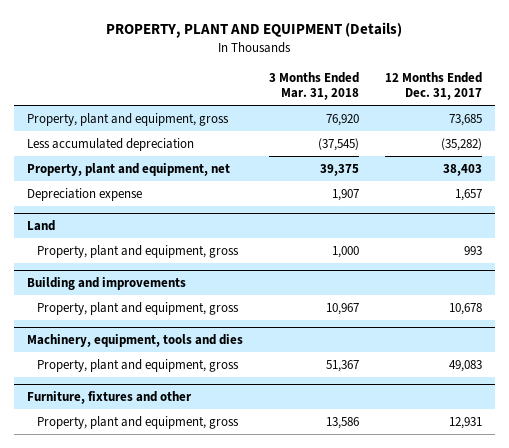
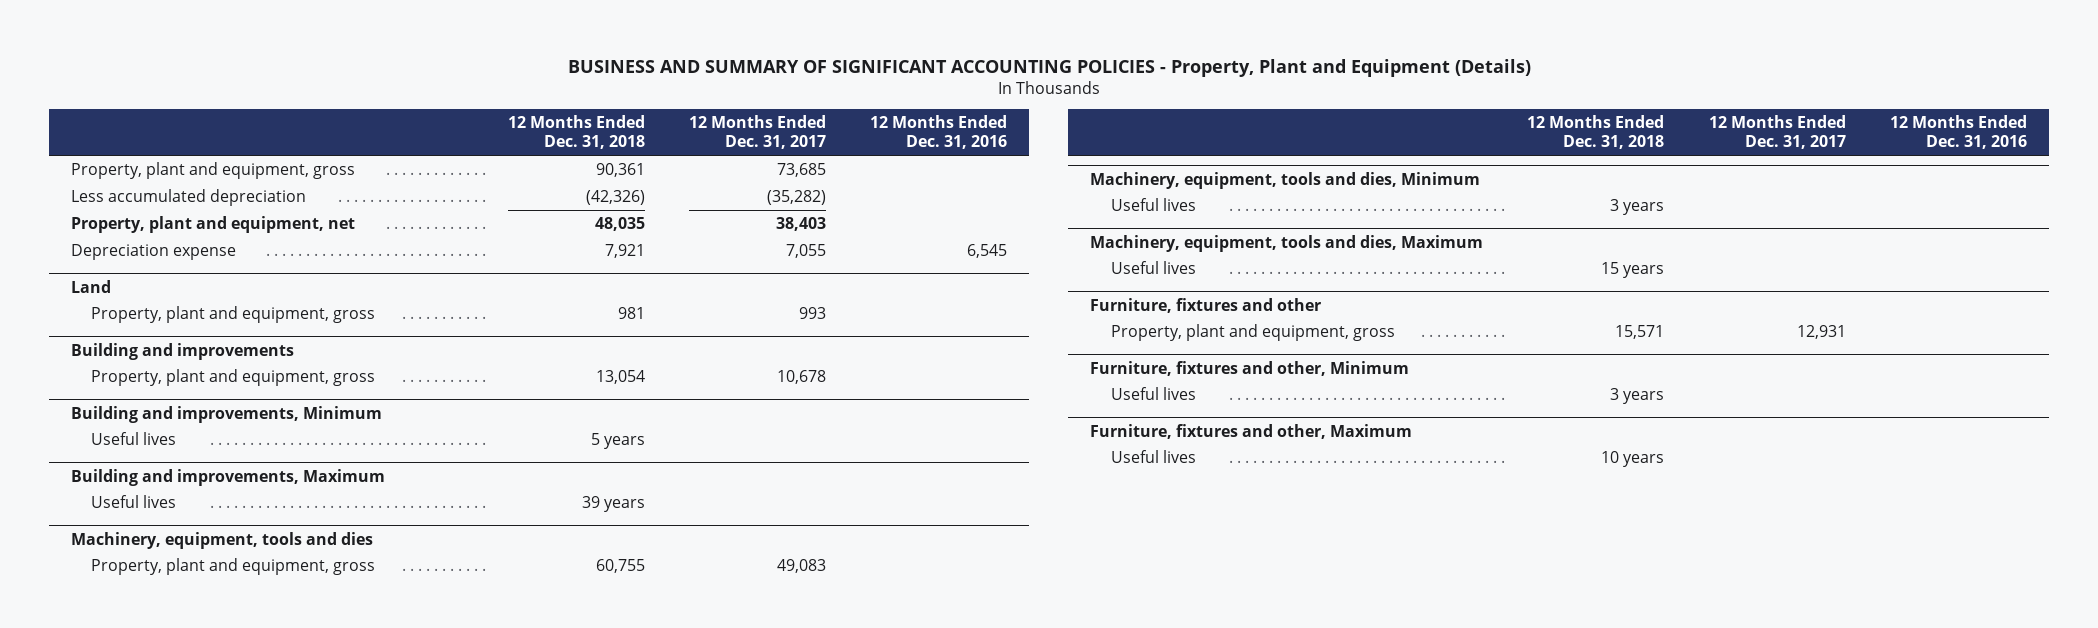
- PROPERTY, PLANT AND EQUIPMENT (Details)
+ BUSINESS AND SUMMARY OF SIGNIFICANT ACCOUNTING POLICIES - Property, Plant and Equipment (Details)
- | 3 Months Ended Mar. 31, 2018 | 12 Months Ended Dec. 31, 2017
+ | 12 Months Ended Dec. 31, 2018 | 12 Months Ended Dec. 31, 2017 | 12 Months Ended Dec. 31, 2016
- Depreciation expense | 1,907 | 1,657
+ Depreciation expense | 7,921 | 7,055 | 6,545
+ Building and improvements, Minimum
+ Useful lives | 5 years | |
+ Building and improvements, Maximum
+ Useful lives | 39 years | |
+ Machinery, equipment, tools and dies, Minimum
+ Useful lives | 3 years | |
+ Machinery, equipment, tools and dies, Maximum
+ Useful lives | 15 years | |
+ Furniture, fixtures and other, Minimum
+ Useful lives | 3 years | |
+ Furniture, fixtures and other, Maximum
+ Useful lives | 10 years | |

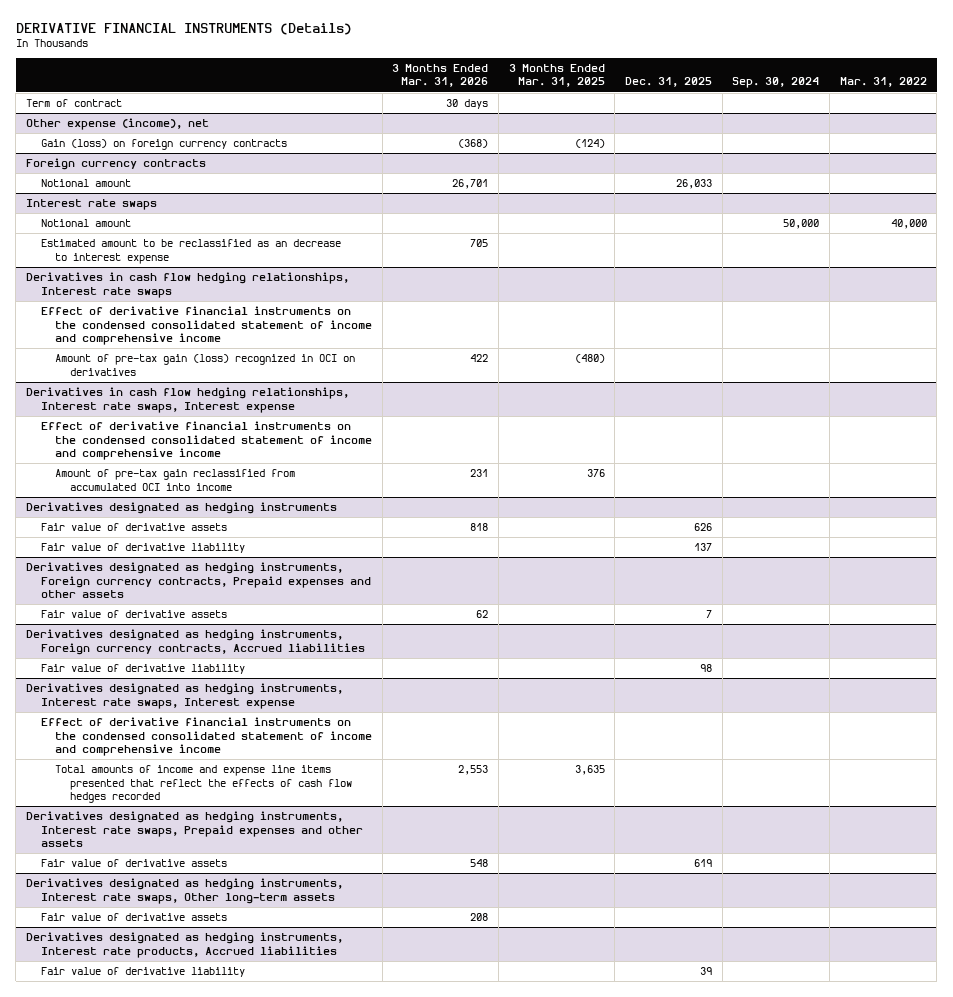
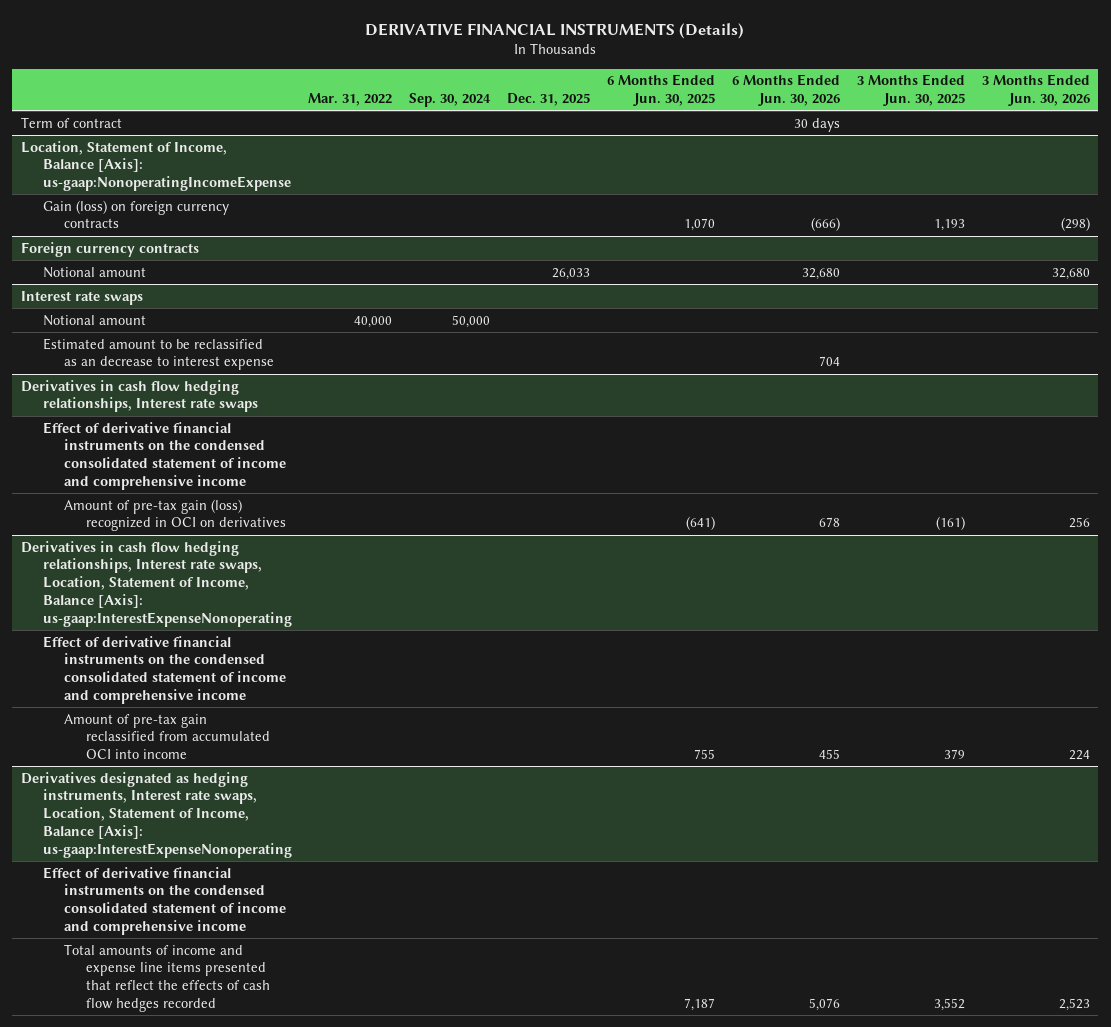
- | 3 Months Ended Mar. 31, 2026 | 3 Months Ended Mar. 31, 2025 | Dec. 31, 2025 | Sep. 30, 2024 | Mar. 31, 2022
+ | Mar. 31, 2022 | Sep. 30, 2024 | Dec. 31, 2025 | 6 Months Ended Jun. 30, 2025 | 6 Months Ended Jun. 30, 2026 | 3 Months Ended Jun. 30, 2025 | 3 Months Ended Jun. 30, 2026
- Other expense (income), net
- Gain (loss) on foreign currency contracts | (368) | (124) | | |
+ Location, Statement of Income, Balance [Axis]: us-gaap:NonoperatingIncomeExpense
+ Gain (loss) on foreign currency contracts | | | | 1,070 | (666) | 1,193 | (298)
- Derivatives in cash flow hedging relationships, Interest rate swaps, Interest expense
- Effect of derivative financial instruments on the condensed consolidated statement of income and comprehensive income
- Amount of pre-tax gain reclassified from accumulated OCI into income | 231 | 376 | | |
- Derivatives designated as hedging instruments
- Fair value of derivative assets | 818 | | 626 | |
- Fair value of derivative liability | | | 137 | |
- Derivatives designated as hedging instruments, Foreign currency contracts, Prepaid expenses and other assets
- Fair value of derivative assets | 62 | | 7 | |
- Derivatives designated as hedging instruments, Foreign currency contracts, Accrued liabilities
- Fair value of derivative liability | | | 98 | |
- Derivatives designated as hedging instruments, Interest rate swaps, Interest expense
- Effect of derivative financial instruments on the condensed consolidated statement of income and comprehensive income
- Total amounts of income and expense line items presented that reflect the effects of cash flow hedges recorded | 2,553 | 3,635 | | |
- Derivatives designated as hedging instruments, Interest rate swaps, Prepaid expenses and other assets
- Fair value of derivative assets | 548 | | 619 | |
- Derivatives designated as hedging instruments, Interest rate swaps, Other long-term assets
- Fair value of derivative assets | 208 | | | |
- Derivatives designated as hedging instruments, Interest rate products, Accrued liabilities
- Fair value of derivative liability | | | 39 | |
+ Derivatives in cash flow hedging relationships, Interest rate swaps, Location, Statement of Income, Balance [Axis]: us-gaap:InterestExpenseNonoperating
+ Effect of derivative financial instruments on the condensed consolidated statement of income and comprehensive income
+ Amount of pre-tax gain reclassified from accumulated OCI into income | | | | 755 | 455 | 379 | 224
+ Derivatives designated as hedging instruments, Interest rate swaps, Location, Statement of Income, Balance [Axis]: us-gaap:InterestExpenseNonoperating
+ Effect of derivative financial instruments on the condensed consolidated statement of income and comprehensive income
+ Total amounts of income and expense line items presented that reflect the effects of cash flow hedges recorded | | | | 7,187 | 5,076 | 3,552 | 2,523

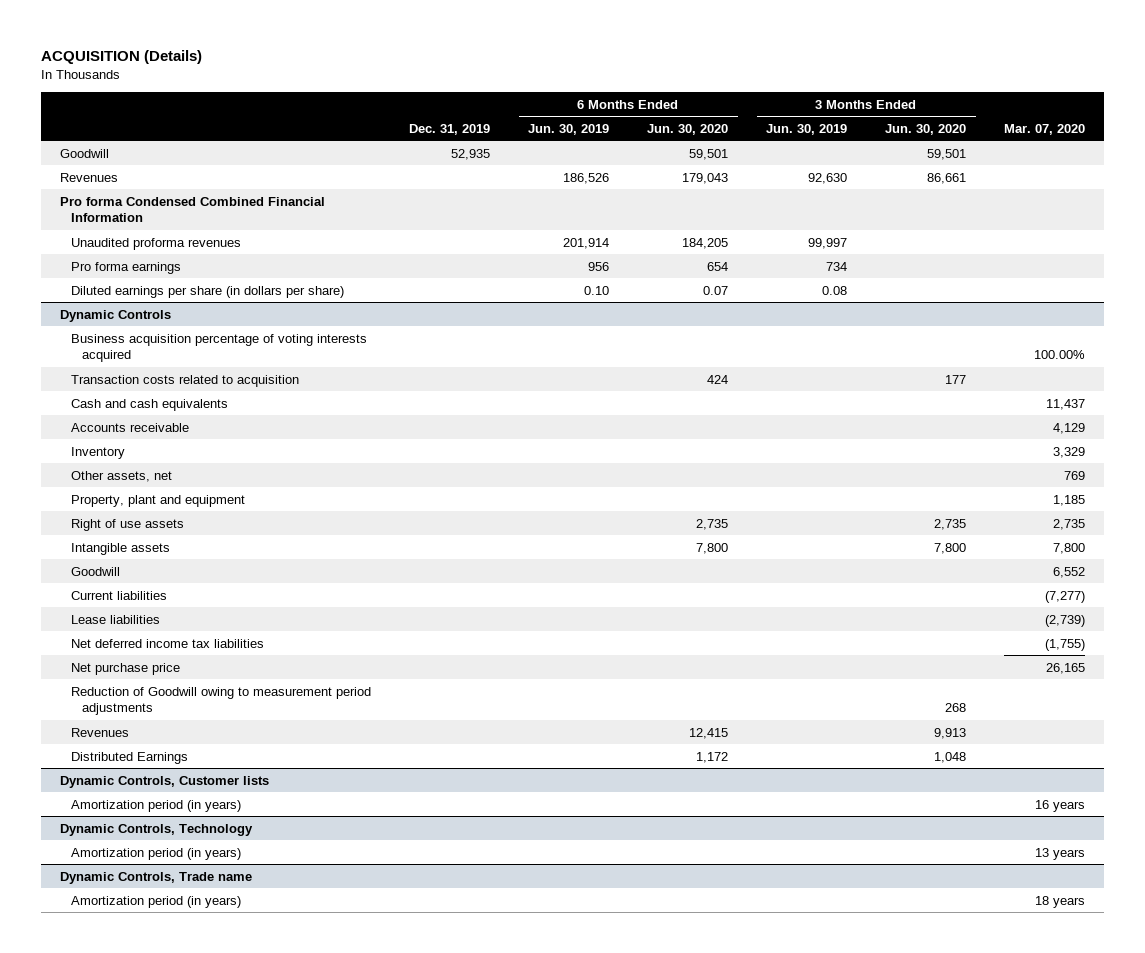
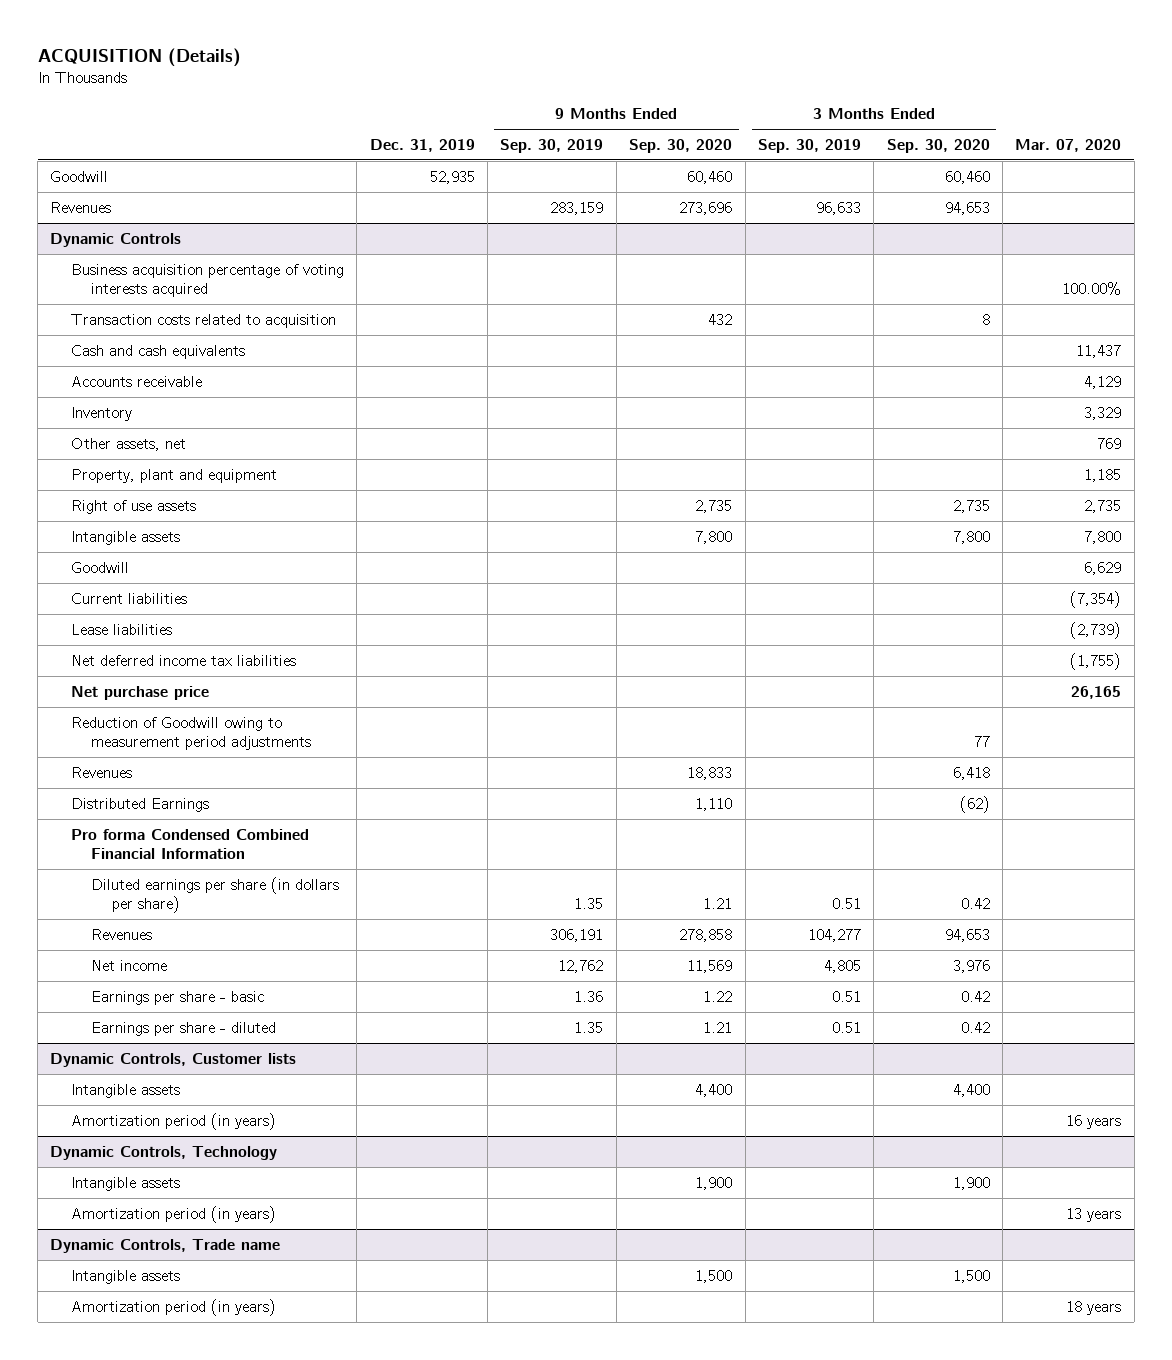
- | Dec. 31, 2019 | 6 Months Ended Jun. 30, 2019 | 6 Months Ended Jun. 30, 2020 | 3 Months Ended Jun. 30, 2019 | 3 Months Ended Jun. 30, 2020 | Mar. 07, 2020
+ | Dec. 31, 2019 | 9 Months Ended Sep. 30, 2019 | 9 Months Ended Sep. 30, 2020 | 3 Months Ended Sep. 30, 2019 | 3 Months Ended Sep. 30, 2020 | Mar. 07, 2020
- Pro forma Condensed Combined Financial Information
- Unaudited proforma revenues | | 201,914 | 184,205 | 99,997 | |
- Pro forma earnings | | 956 | 654 | 734 | |
- Diluted earnings per share (in dollars per share) | | 0.10 | 0.07 | 0.08 | |
@ Dynamic Controls
- Goodwill | | | | | | 6,552
- Current liabilities | | | | | | (7,277)
+ Goodwill | | | | | | 6,629
+ Current liabilities | | | | | | (7,354)
+ Pro forma Condensed Combined Financial Information
+ Diluted earnings per share (in dollars per share) | | 1.35 | 1.21 | 0.51 | 0.42 |
+ Revenues | | 306,191 | 278,858 | 104,277 | 94,653 |
+ Net income | | 12,762 | 11,569 | 4,805 | 3,976 |
+ Earnings per share - basic | | 1.36 | 1.22 | 0.51 | 0.42 |
+ Earnings per share - diluted | | 1.35 | 1.21 | 0.51 | 0.42 |
@ Dynamic Controls, Customer lists
+ Intangible assets | | | 4,400 | | 4,400 |
@ Dynamic Controls, Technology
+ Intangible assets | | | 1,900 | | 1,900 |
@ Dynamic Controls, Trade name
+ Intangible assets | | | 1,500 | | 1,500 |

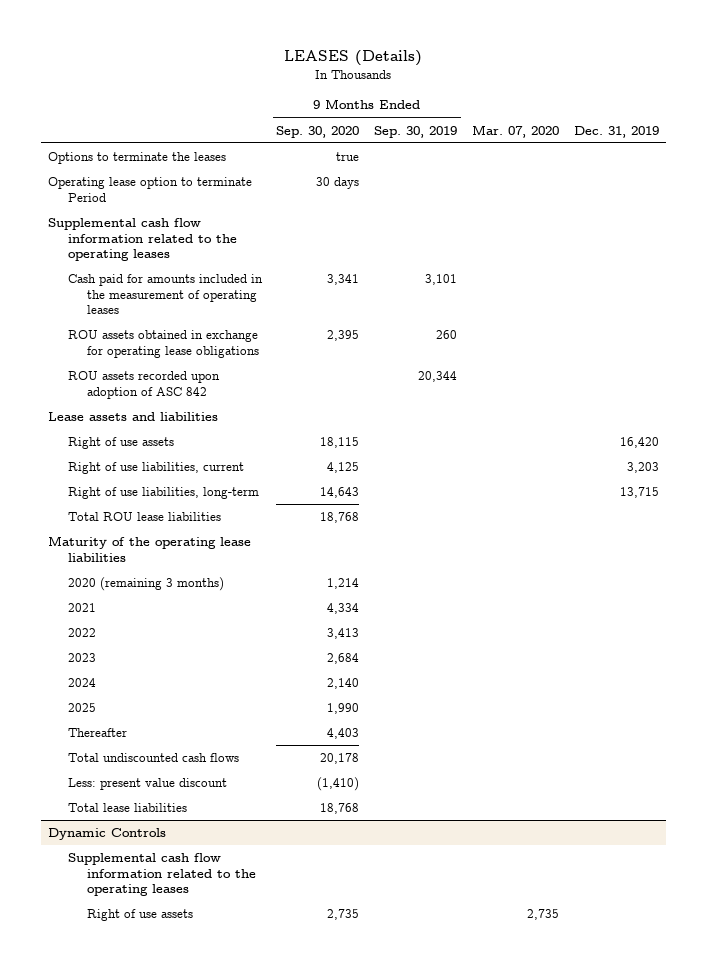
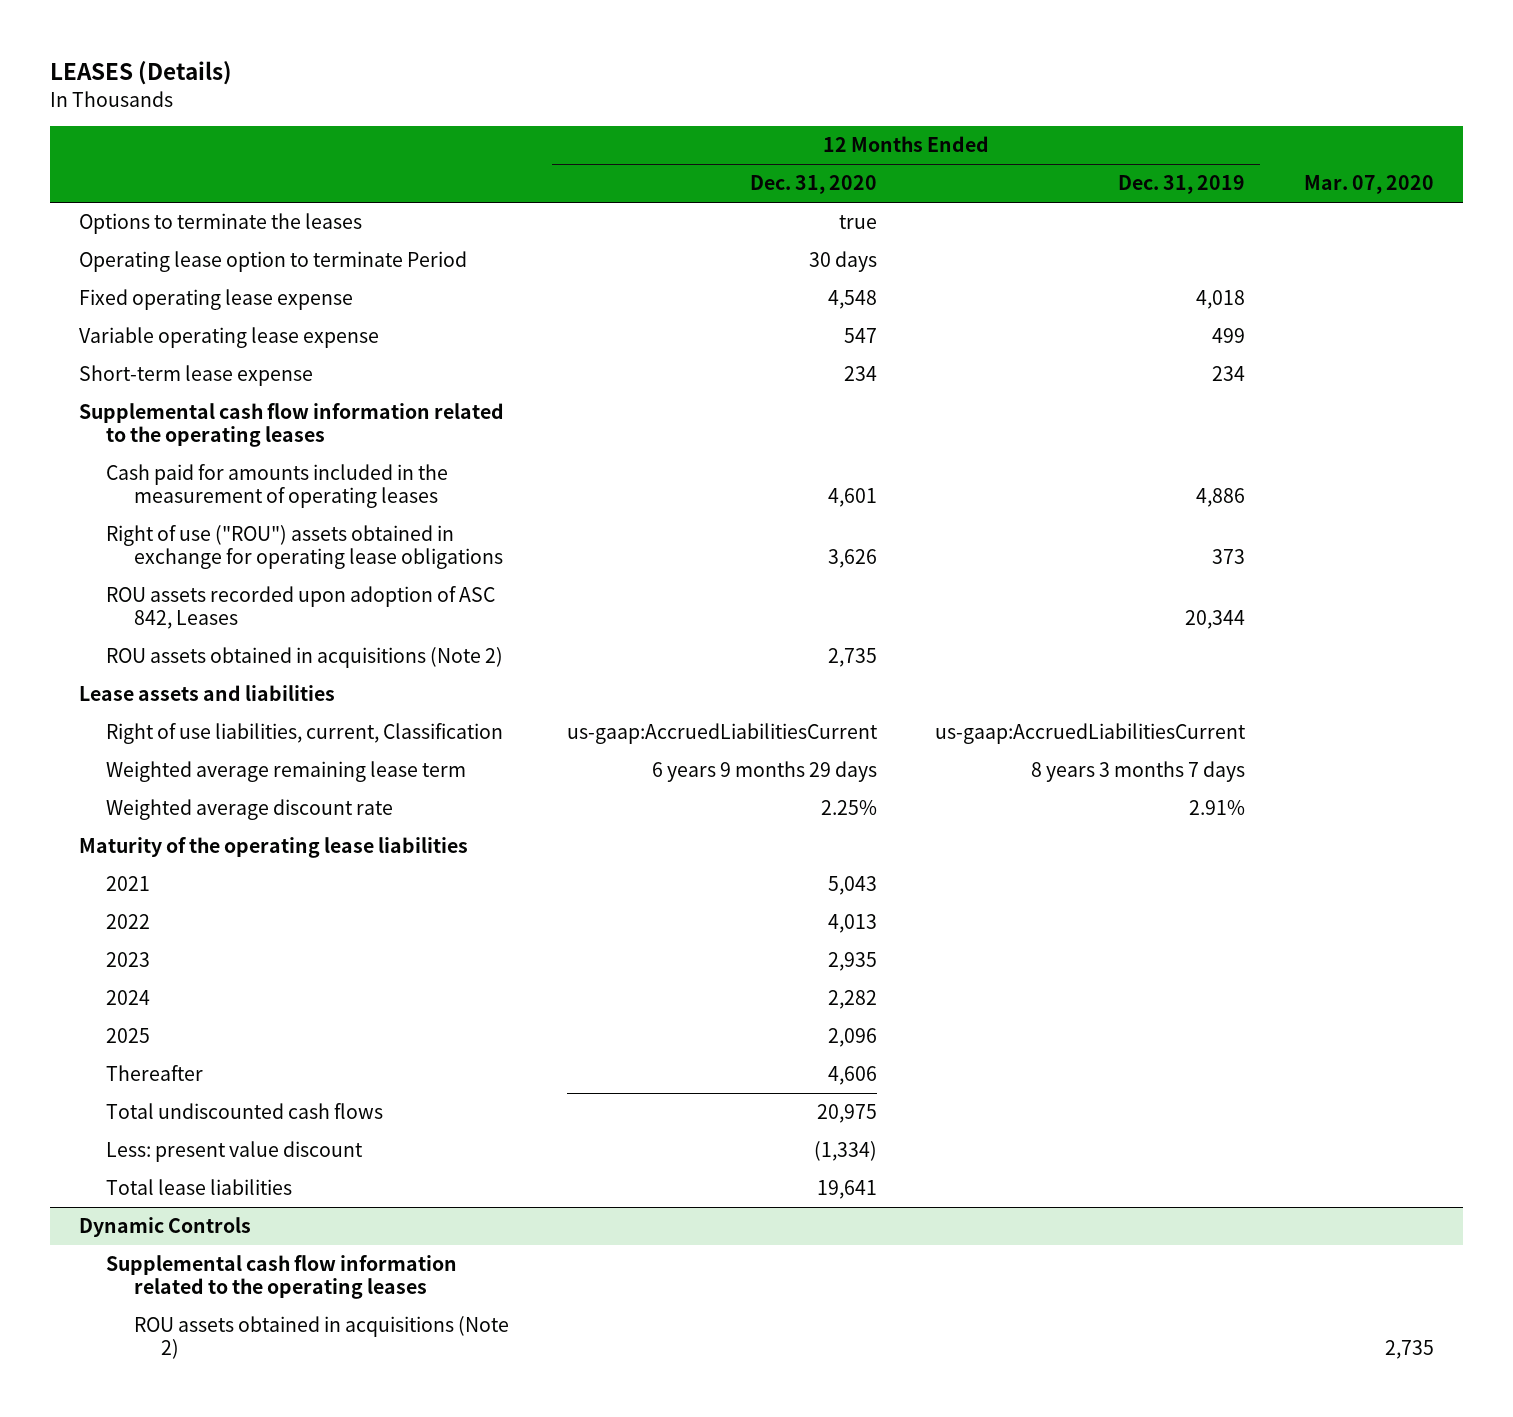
- | 9 Months Ended Sep. 30, 2020 | 9 Months Ended Sep. 30, 2019 | Mar. 07, 2020 | Dec. 31, 2019
+ | 12 Months Ended Dec. 31, 2020 | 12 Months Ended Dec. 31, 2019 | Mar. 07, 2020
+ Fixed operating lease expense | 4,548 | 4,018 |
+ Variable operating lease expense | 547 | 499 |
+ Short-term lease expense | 234 | 234 |
- ROU assets obtained in exchange for operating lease obligations | 2,395 | 260 | |
- ROU assets recorded upon adoption of ASC 842 | | 20,344 | |
+ Right of use ("ROU") assets obtained in exchange for operating lease obligations | 3,626 | 373 |
+ ROU assets recorded upon adoption of ASC 842, Leases | | 20,344 |
+ ROU assets obtained in acquisitions (Note 2) | 2,735 | |
- Right of use assets | 18,115 | | | 16,420
- Right of use liabilities, current | 4,125 | | | 3,203
- Right of use liabilities, long-term | 14,643 | | | 13,715
- Total ROU lease liabilities | 18,768 | | |
+ Right of use liabilities, current, Classification | us-gaap:AccruedLiabilitiesCurrent | us-gaap:AccruedLiabilitiesCurrent |
+ Weighted average remaining lease term | 6 years 9 months 29 days | 8 years 3 months 7 days |
+ Weighted average discount rate | 2.25% | 2.91% |
- 2020 (remaining 3 months) | 1,214 | | |
@ Dynamic Controls
- Right of use assets | 2,735 | | 2,735 |
+ ROU assets obtained in acquisitions (Note 2) | | | 2,735

